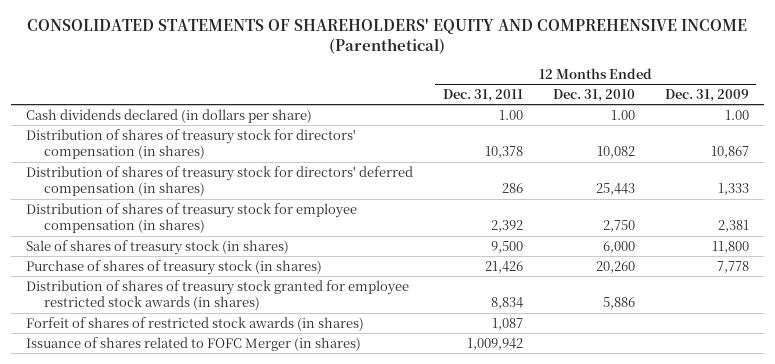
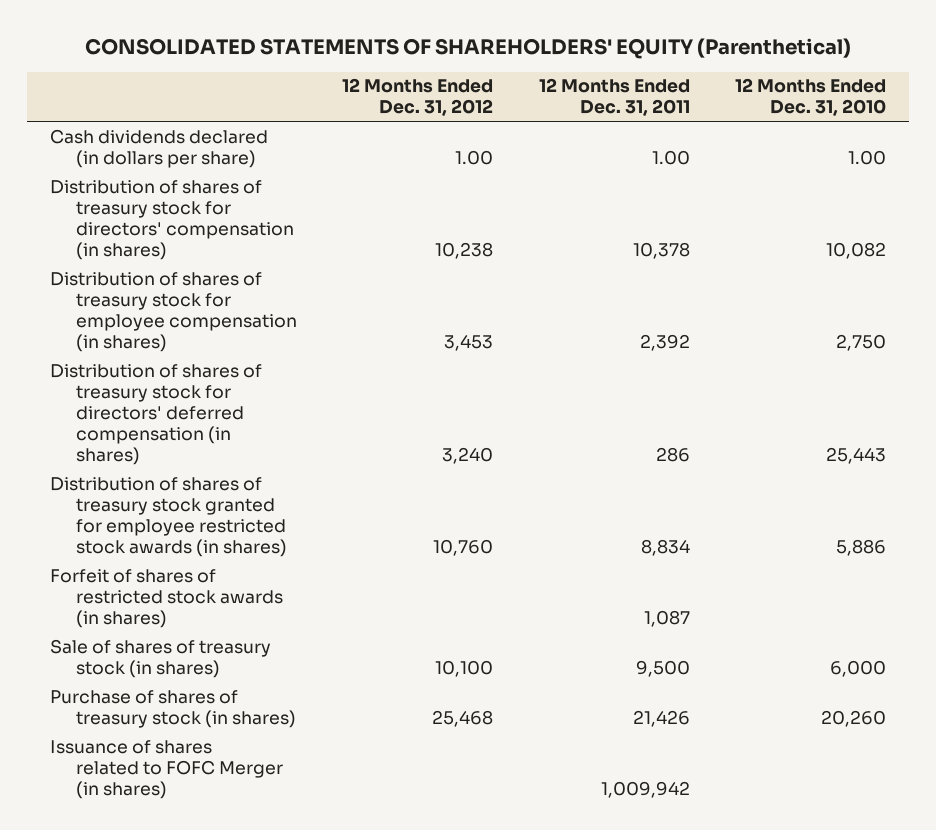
- CONSOLIDATED STATEMENTS OF SHAREHOLDERS' EQUITY AND COMPREHENSIVE INCOME (Parenthetical)
+ CONSOLIDATED STATEMENTS OF SHAREHOLDERS' EQUITY (Parenthetical)
- | 12 Months Ended Dec. 31, 2011 | 12 Months Ended Dec. 31, 2010 | 12 Months Ended Dec. 31, 2009
+ | 12 Months Ended Dec. 31, 2012 | 12 Months Ended Dec. 31, 2011 | 12 Months Ended Dec. 31, 2010
moved down: Distribution of shares of treasury stock for directors' deferred compensation (in shares) | 3,240 | 286 | 25,443
moved down: Sale of shares of treasury stock (in shares) | 10,100 | 9,500 | 6,000
moved down: Purchase of shares of treasury stock (in shares) | 25,468 | 21,426 | 20,260

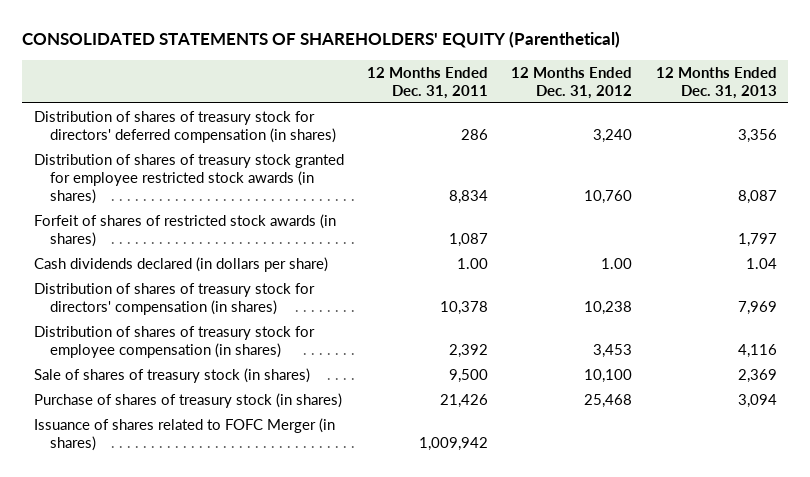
- | 12 Months Ended Dec. 31, 2012 | 12 Months Ended Dec. 31, 2011 | 12 Months Ended Dec. 31, 2010
+ | 12 Months Ended Dec. 31, 2011 | 12 Months Ended Dec. 31, 2012 | 12 Months Ended Dec. 31, 2013
moved down: Cash dividends declared (in dollars per share) | 1.00 | 1.00 | 1.04
moved down: Distribution of shares of treasury stock for directors' compensation (in shares) | 10,378 | 10,238 | 7,969
moved down: Distribution of shares of treasury stock for employee compensation (in shares) | 2,392 | 3,453 | 4,116

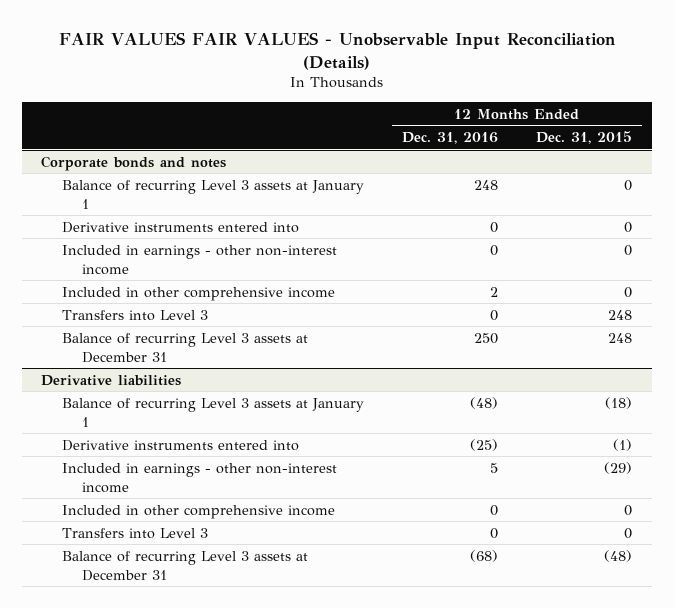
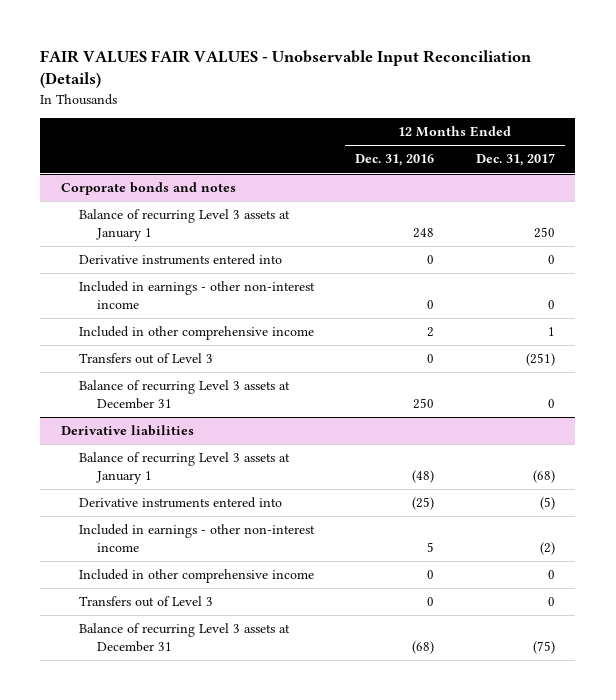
- | 12 Months Ended Dec. 31, 2016 | 12 Months Ended Dec. 31, 2015
+ | 12 Months Ended Dec. 31, 2016 | 12 Months Ended Dec. 31, 2017
@ Corporate bonds and notes
- Transfers into Level 3 | 0 | 248
+ Transfers out of Level 3 | 0 | (251)
@ Derivative liabilities
- Transfers into Level 3 | 0 | 0
+ Transfers out of Level 3 | 0 | 0

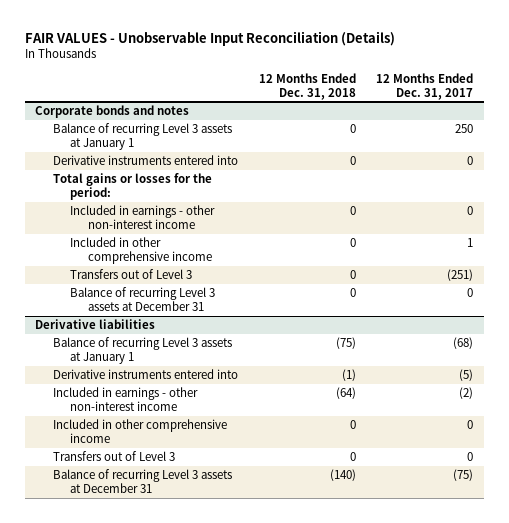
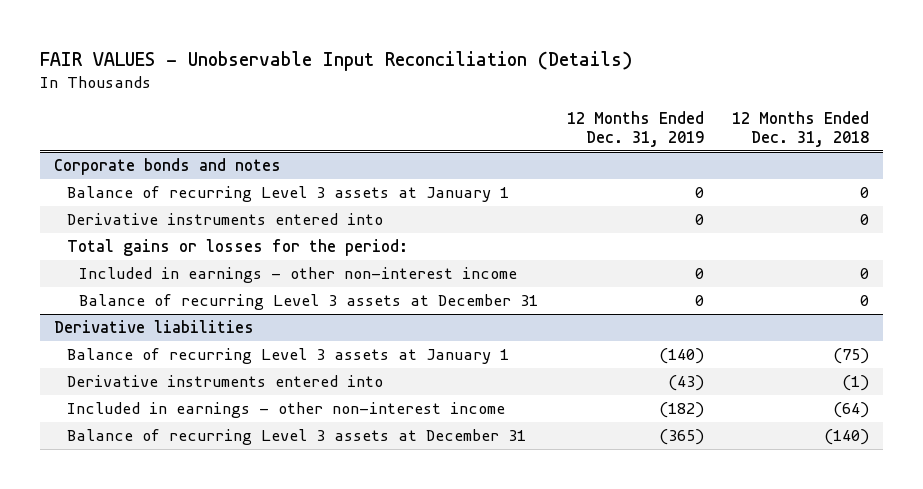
- | 12 Months Ended Dec. 31, 2018 | 12 Months Ended Dec. 31, 2017
+ | 12 Months Ended Dec. 31, 2019 | 12 Months Ended Dec. 31, 2018
@ Corporate bonds and notes
- Included in other comprehensive income | 0 | 1
- Transfers out of Level 3 | 0 | (251)
@ Derivative liabilities
- Included in other comprehensive income | 0 | 0
- Transfers out of Level 3 | 0 | 0

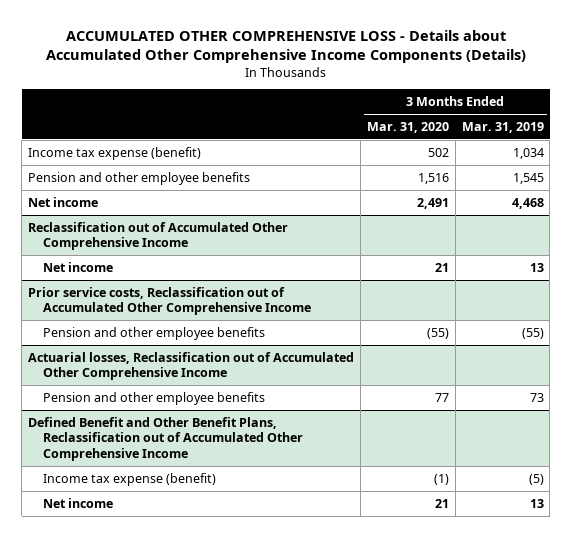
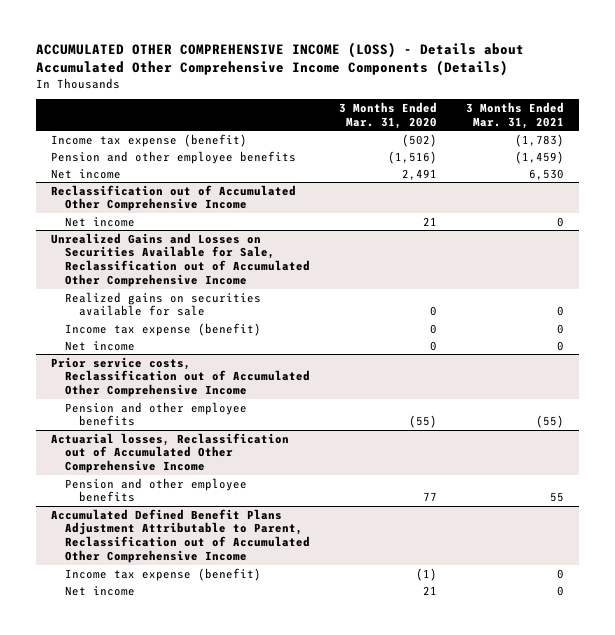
- ACCUMULATED OTHER COMPREHENSIVE LOSS - Details about Accumulated Other Comprehensive Income Components (Details)
+ ACCUMULATED OTHER COMPREHENSIVE INCOME (LOSS) - Details about Accumulated Other Comprehensive Income Components (Details)
- | 3 Months Ended Mar. 31, 2020 | 3 Months Ended Mar. 31, 2019
+ | 3 Months Ended Mar. 31, 2020 | 3 Months Ended Mar. 31, 2021
- Income tax expense (benefit) | 502 | 1,034
- Pension and other employee benefits | 1,516 | 1,545
+ Income tax expense (benefit) | (502) | (1,783)
+ Pension and other employee benefits | (1,516) | (1,459)
+ Unrealized Gains and Losses on Securities Available for Sale, Reclassification out of Accumulated Other Comprehensive Income
+ Realized gains on securities available for sale | 0 | 0
+ Income tax expense (benefit) | 0 | 0
+ Net income | 0 | 0
- Defined Benefit and Other Benefit Plans, Reclassification out of Accumulated Other Comprehensive Income
+ Accumulated Defined Benefit Plans Adjustment Attributable to Parent, Reclassification out of Accumulated Other Comprehensive Income

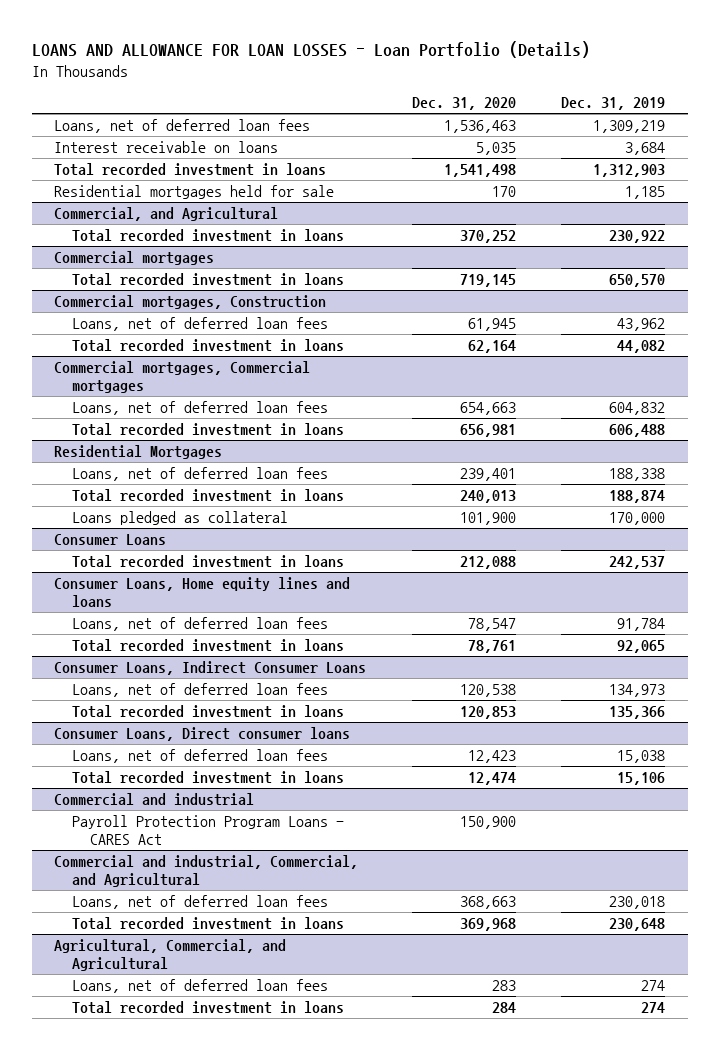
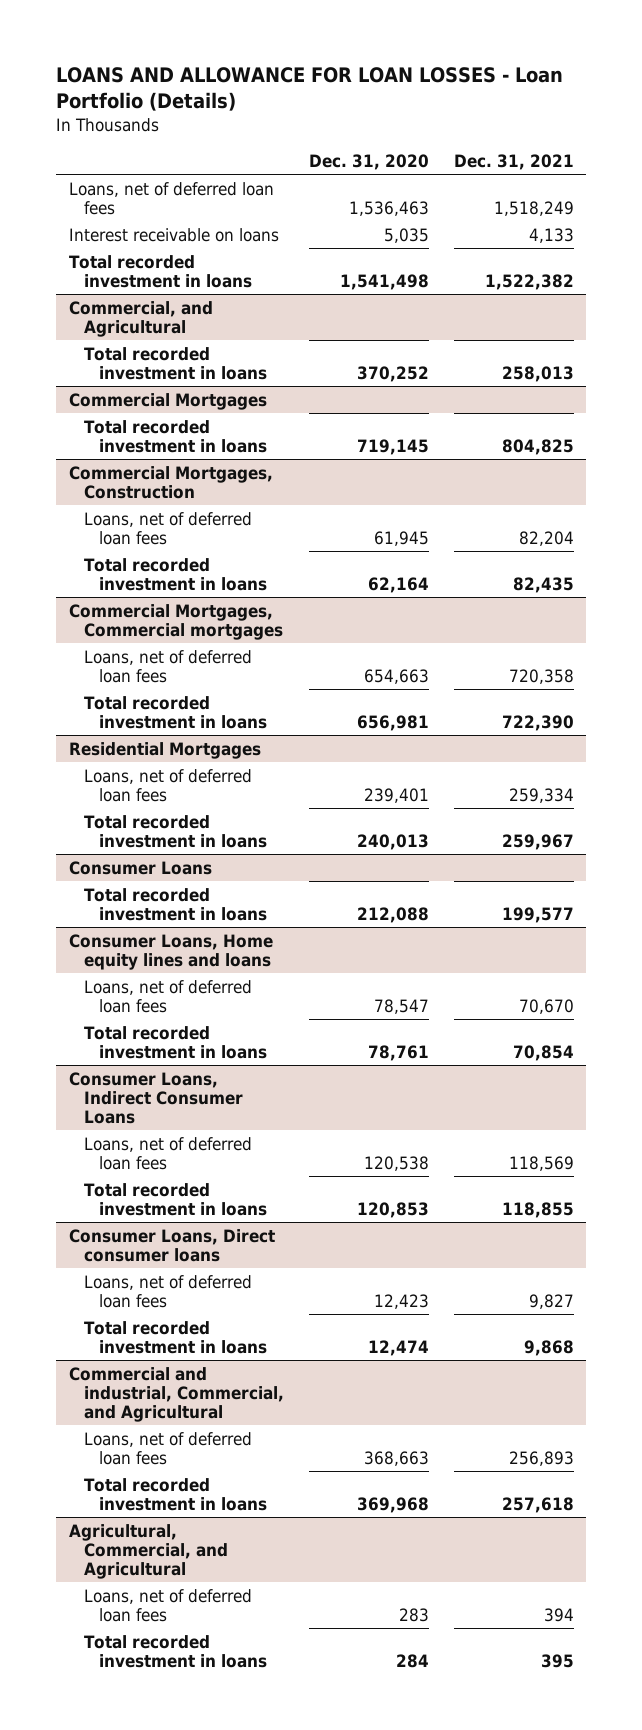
- | Dec. 31, 2020 | Dec. 31, 2019
+ | Dec. 31, 2020 | Dec. 31, 2021
- Residential mortgages held for sale | 170 | 1,185
- Commercial mortgages
+ Commercial Mortgages
- Commercial mortgages, Construction
+ Commercial Mortgages, Construction
- Commercial mortgages, Commercial mortgages
+ Commercial Mortgages, Commercial mortgages
@ Residential Mortgages
- Loans pledged as collateral | 101,900 | 170,000
- Commercial and industrial
- Payroll Protection Program Loans - CARES Act | 150,900 |

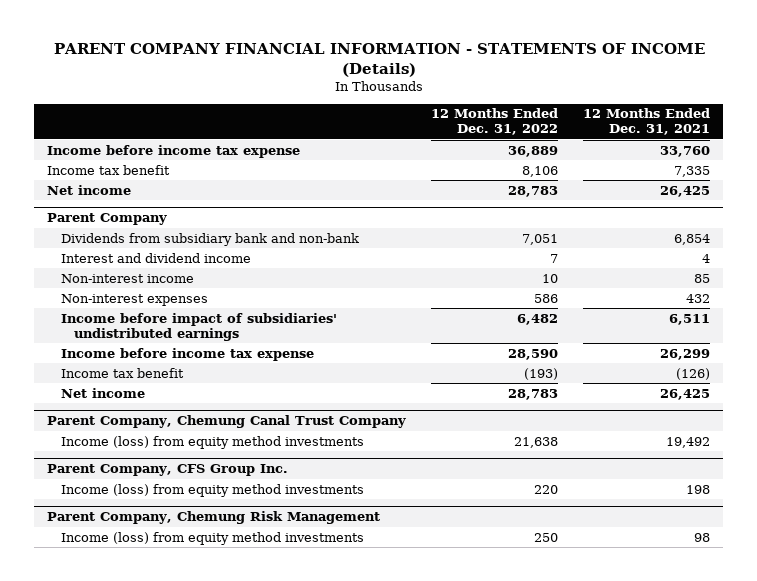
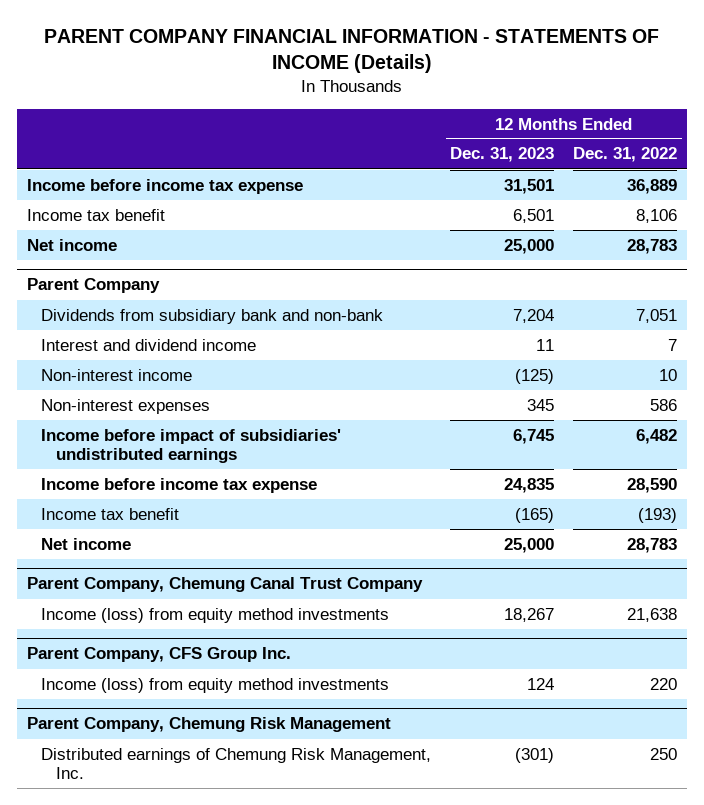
- | 12 Months Ended Dec. 31, 2022 | 12 Months Ended Dec. 31, 2021
+ | 12 Months Ended Dec. 31, 2023 | 12 Months Ended Dec. 31, 2022
@ Parent Company, Chemung Risk Management
- Income (loss) from equity method investments | 250 | 98
+ Distributed earnings of Chemung Risk Management, Inc. | (301) | 250

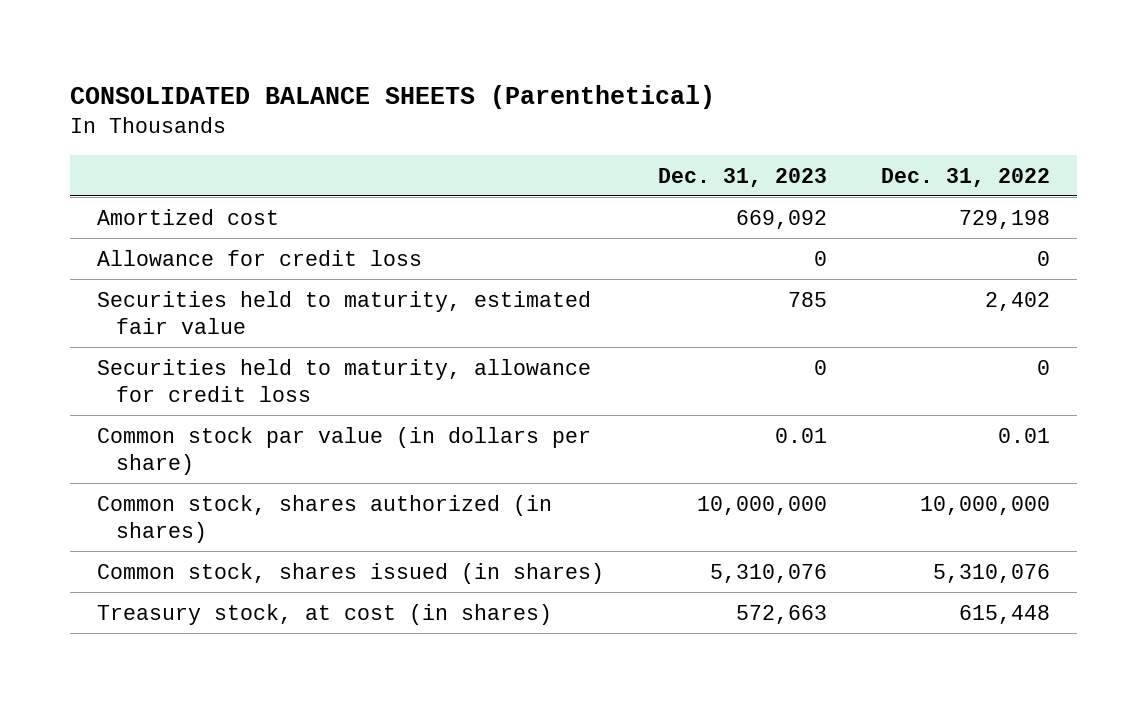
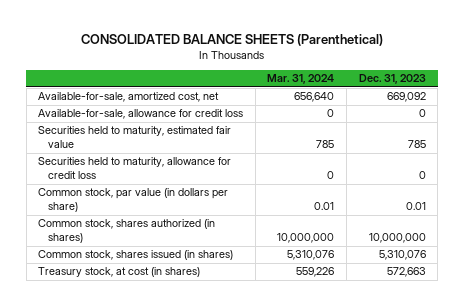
- | Dec. 31, 2023 | Dec. 31, 2022
+ | Mar. 31, 2024 | Dec. 31, 2023
- Amortized cost | 669,092 | 729,198
- Allowance for credit loss | 0 | 0
+ Available-for-sale, amortized cost, net | 656,640 | 669,092
+ Available-for-sale, allowance for credit loss | 0 | 0
- Common stock par value (in dollars per share) | 0.01 | 0.01
+ Common stock, par value (in dollars per share) | 0.01 | 0.01

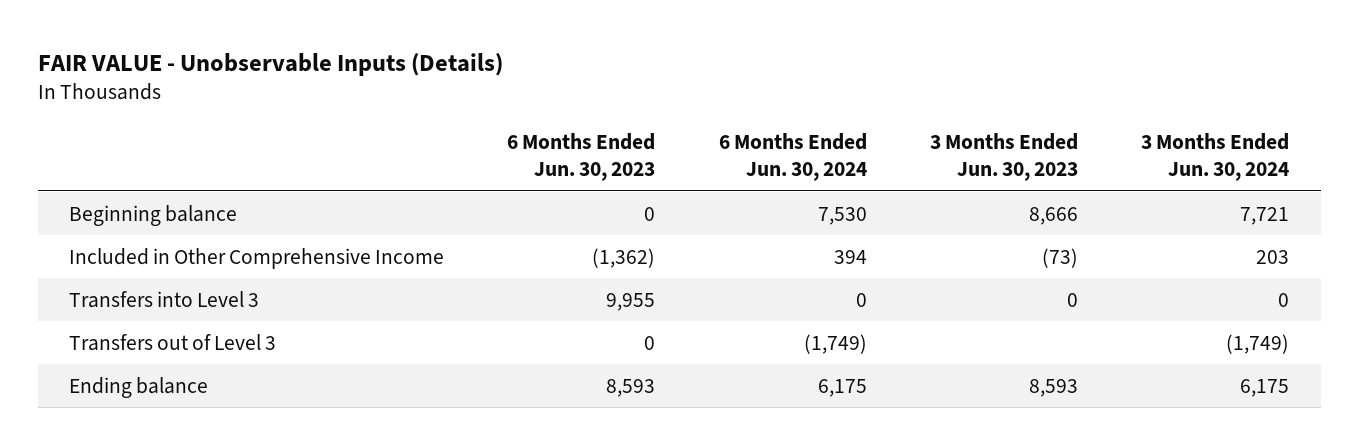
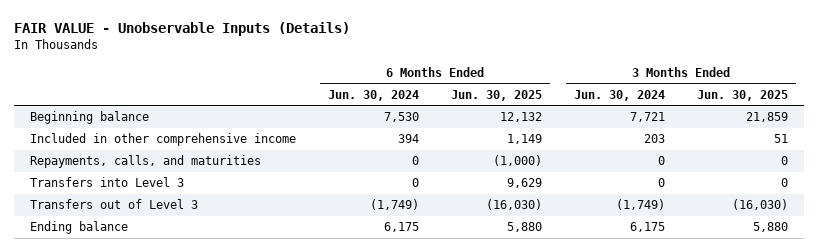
- | 6 Months Ended Jun. 30, 2023 | 6 Months Ended Jun. 30, 2024 | 3 Months Ended Jun. 30, 2023 | 3 Months Ended Jun. 30, 2024
+ | 6 Months Ended Jun. 30, 2024 | 6 Months Ended Jun. 30, 2025 | 3 Months Ended Jun. 30, 2024 | 3 Months Ended Jun. 30, 2025
- Included in Other Comprehensive Income | (1,362) | 394 | (73) | 203
+ Included in other comprehensive income | 394 | 1,149 | 203 | 51
+ Repayments, calls, and maturities | 0 | (1,000) | 0 | 0

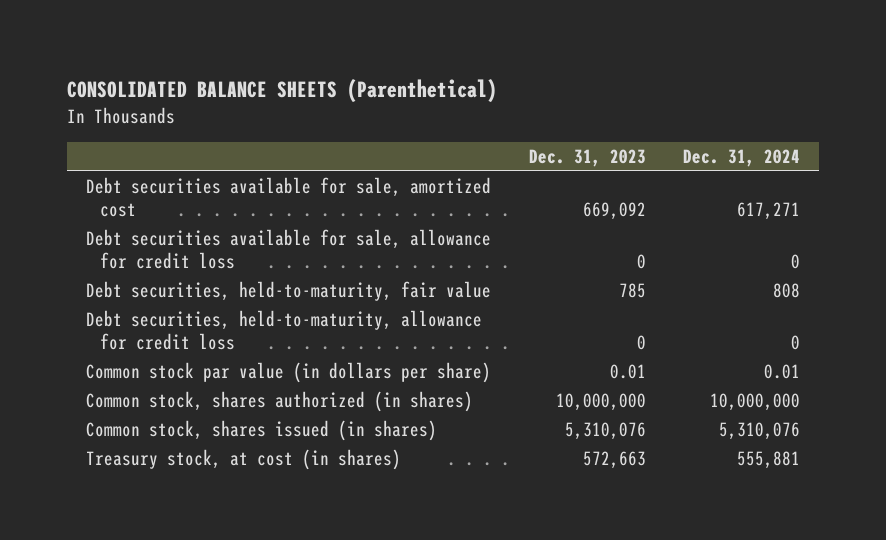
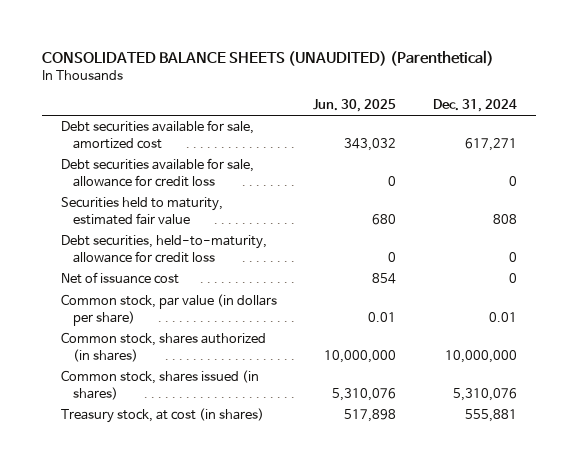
- CONSOLIDATED BALANCE SHEETS (Parenthetical)
+ CONSOLIDATED BALANCE SHEETS (UNAUDITED) (Parenthetical)
- | Dec. 31, 2023 | Dec. 31, 2024
+ | Jun. 30, 2025 | Dec. 31, 2024
- Debt securities, held-to-maturity, fair value | 785 | 808
+ Securities held to maturity, estimated fair value | 680 | 808
- Common stock par value (in dollars per share) | 0.01 | 0.01
+ Net of issuance cost | 854 | 0
+ Common stock, par value (in dollars per share) | 0.01 | 0.01

